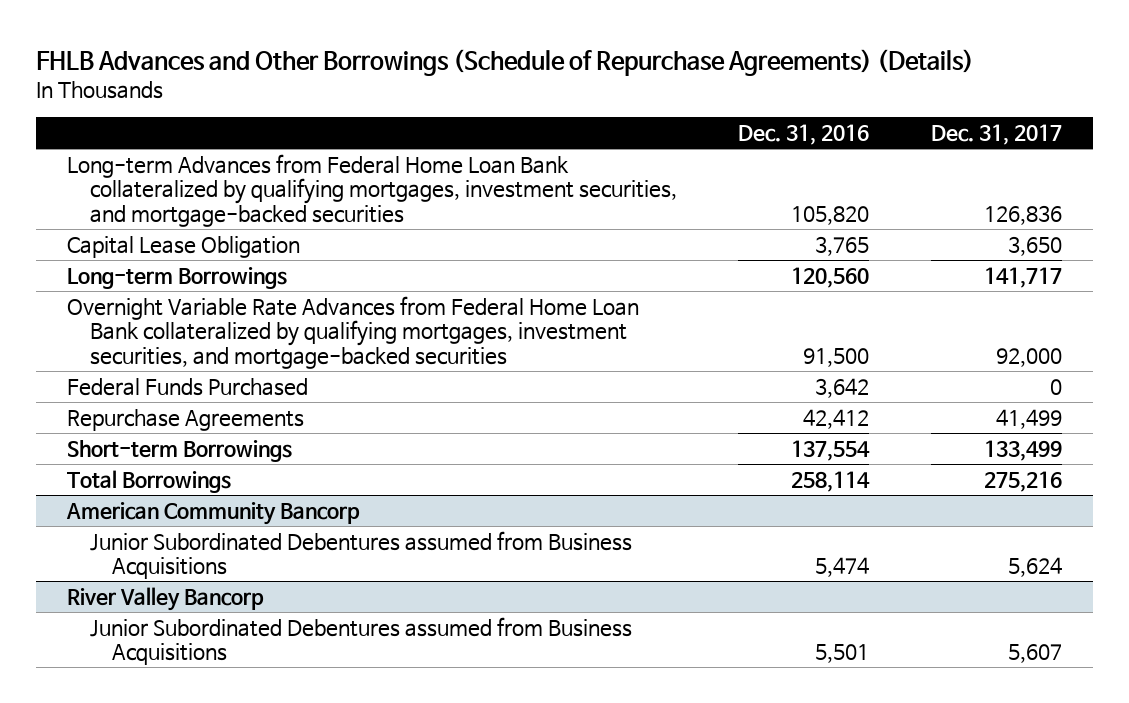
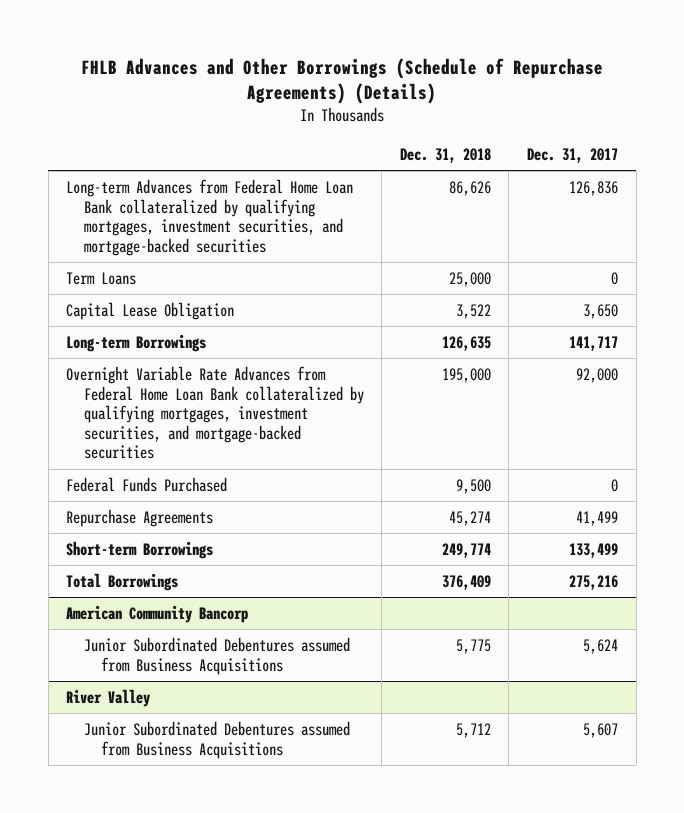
- | Dec. 31, 2016 | Dec. 31, 2017
+ | Dec. 31, 2018 | Dec. 31, 2017
+ Term Loans | 25,000 | 0
- River Valley Bancorp
+ River Valley

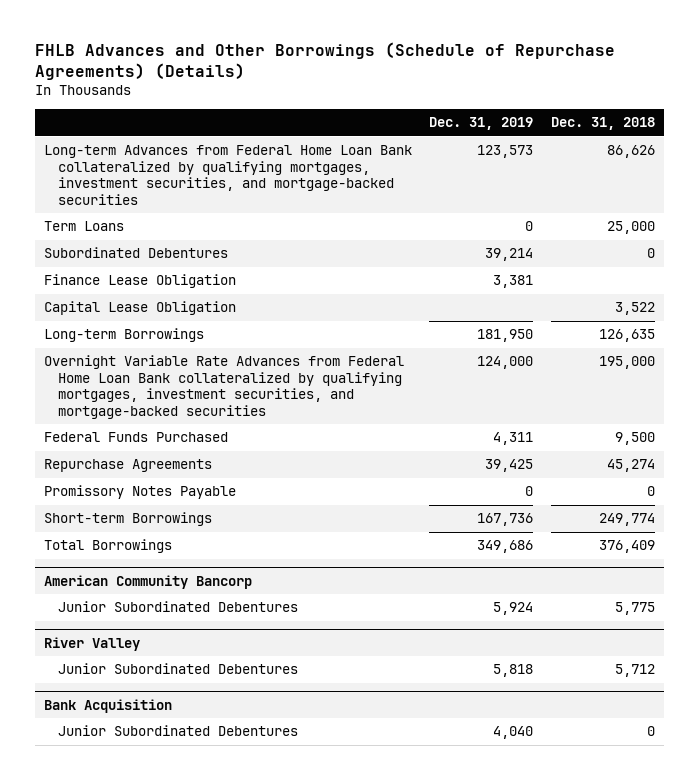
- | Dec. 31, 2018 | Dec. 31, 2017
+ | Dec. 31, 2019 | Dec. 31, 2018
+ Subordinated Debentures | 39,214 | 0
+ Finance Lease Obligation | 3,381 |
+ Promissory Notes Payable | 0 | 0
@ American Community Bancorp
- Junior Subordinated Debentures assumed from Business Acquisitions | 5,775 | 5,624
+ Junior Subordinated Debentures | 5,924 | 5,775
@ River Valley
- Junior Subordinated Debentures assumed from Business Acquisitions | 5,712 | 5,607
+ Junior Subordinated Debentures | 5,818 | 5,712
+ Bank Acquisition
+ Junior Subordinated Debentures | 4,040 | 0

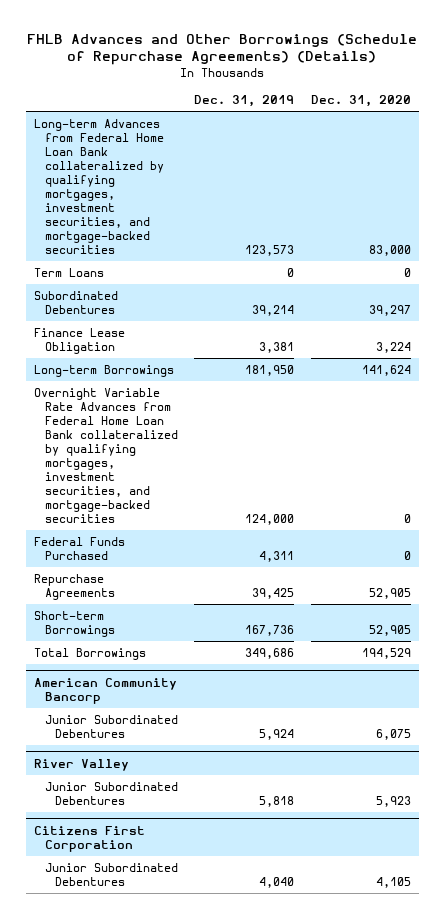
- | Dec. 31, 2019 | Dec. 31, 2018
+ | Dec. 31, 2019 | Dec. 31, 2020
- Capital Lease Obligation | | 3,522
- Promissory Notes Payable | 0 | 0
- Bank Acquisition
+ Citizens First Corporation

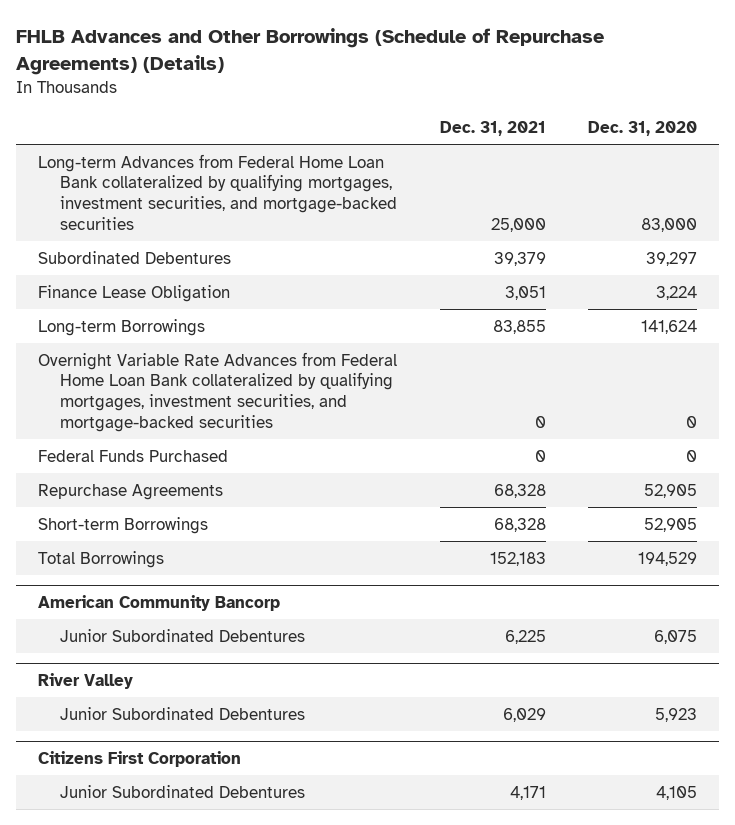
- | Dec. 31, 2019 | Dec. 31, 2020
+ | Dec. 31, 2021 | Dec. 31, 2020
- Term Loans | 0 | 0

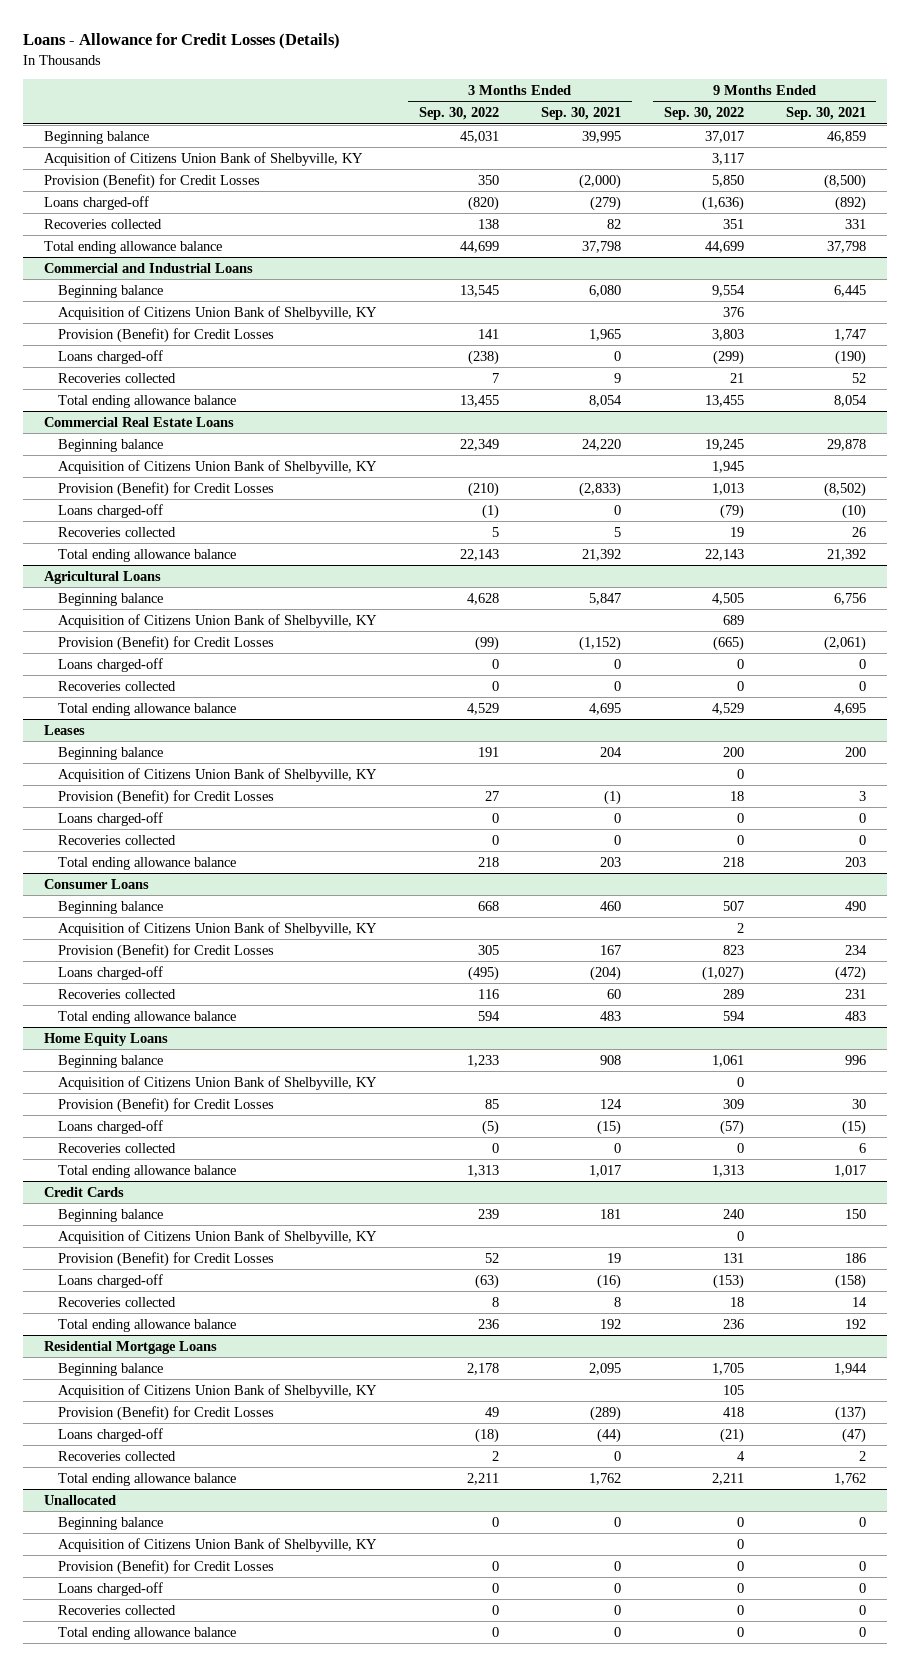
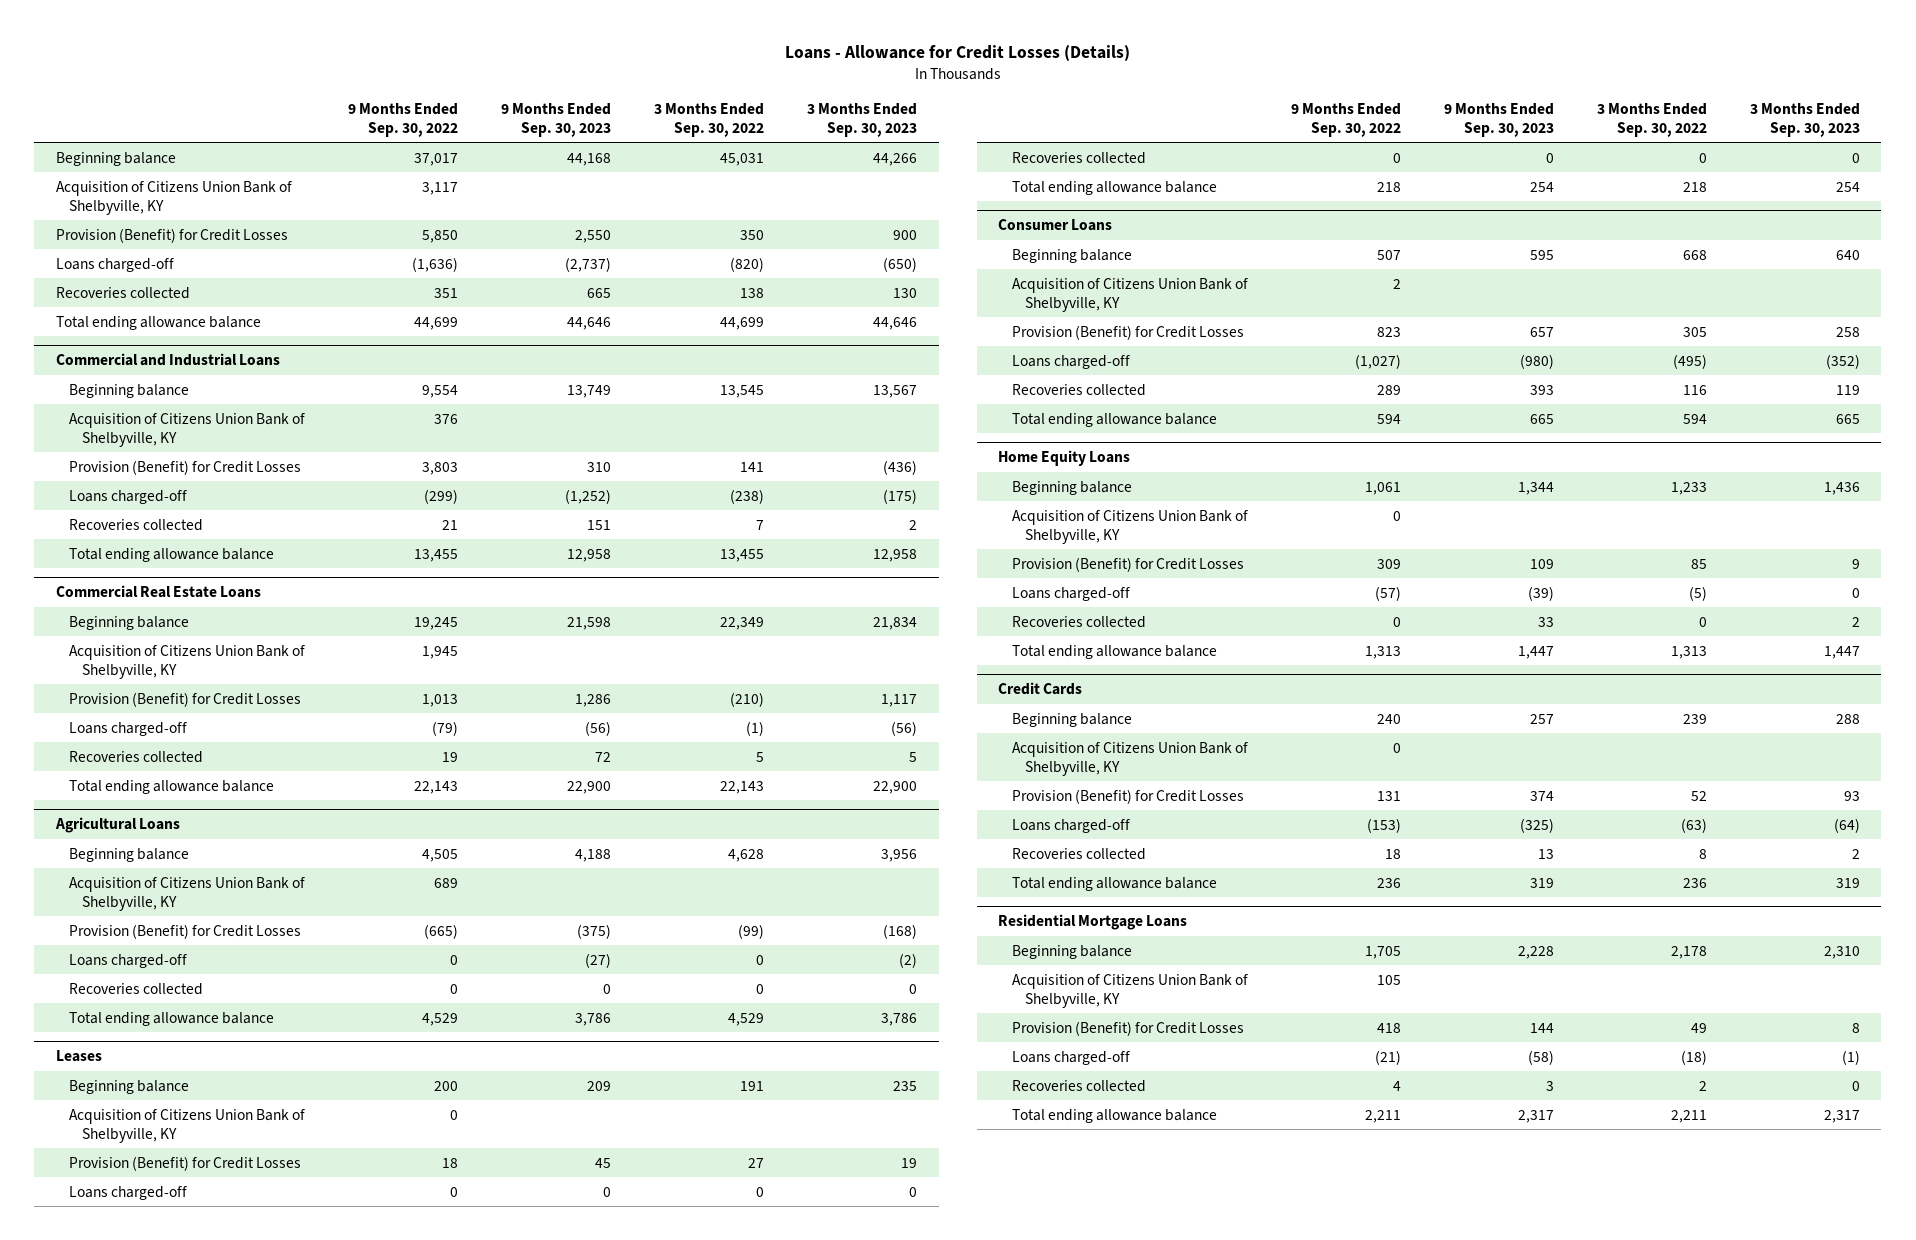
- | 3 Months Ended Sep. 30, 2022 | 3 Months Ended Sep. 30, 2021 | 9 Months Ended Sep. 30, 2022 | 9 Months Ended Sep. 30, 2021
+ | 9 Months Ended Sep. 30, 2022 | 9 Months Ended Sep. 30, 2023 | 3 Months Ended Sep. 30, 2022 | 3 Months Ended Sep. 30, 2023
- Unallocated
- Beginning balance | 0 | 0 | 0 | 0
- Acquisition of Citizens Union Bank of Shelbyville, KY | | | 0 |
- Provision (Benefit) for Credit Losses | 0 | 0 | 0 | 0
- Loans charged-off | 0 | 0 | 0 | 0
- Recoveries collected | 0 | 0 | 0 | 0
- Total ending allowance balance | 0 | 0 | 0 | 0

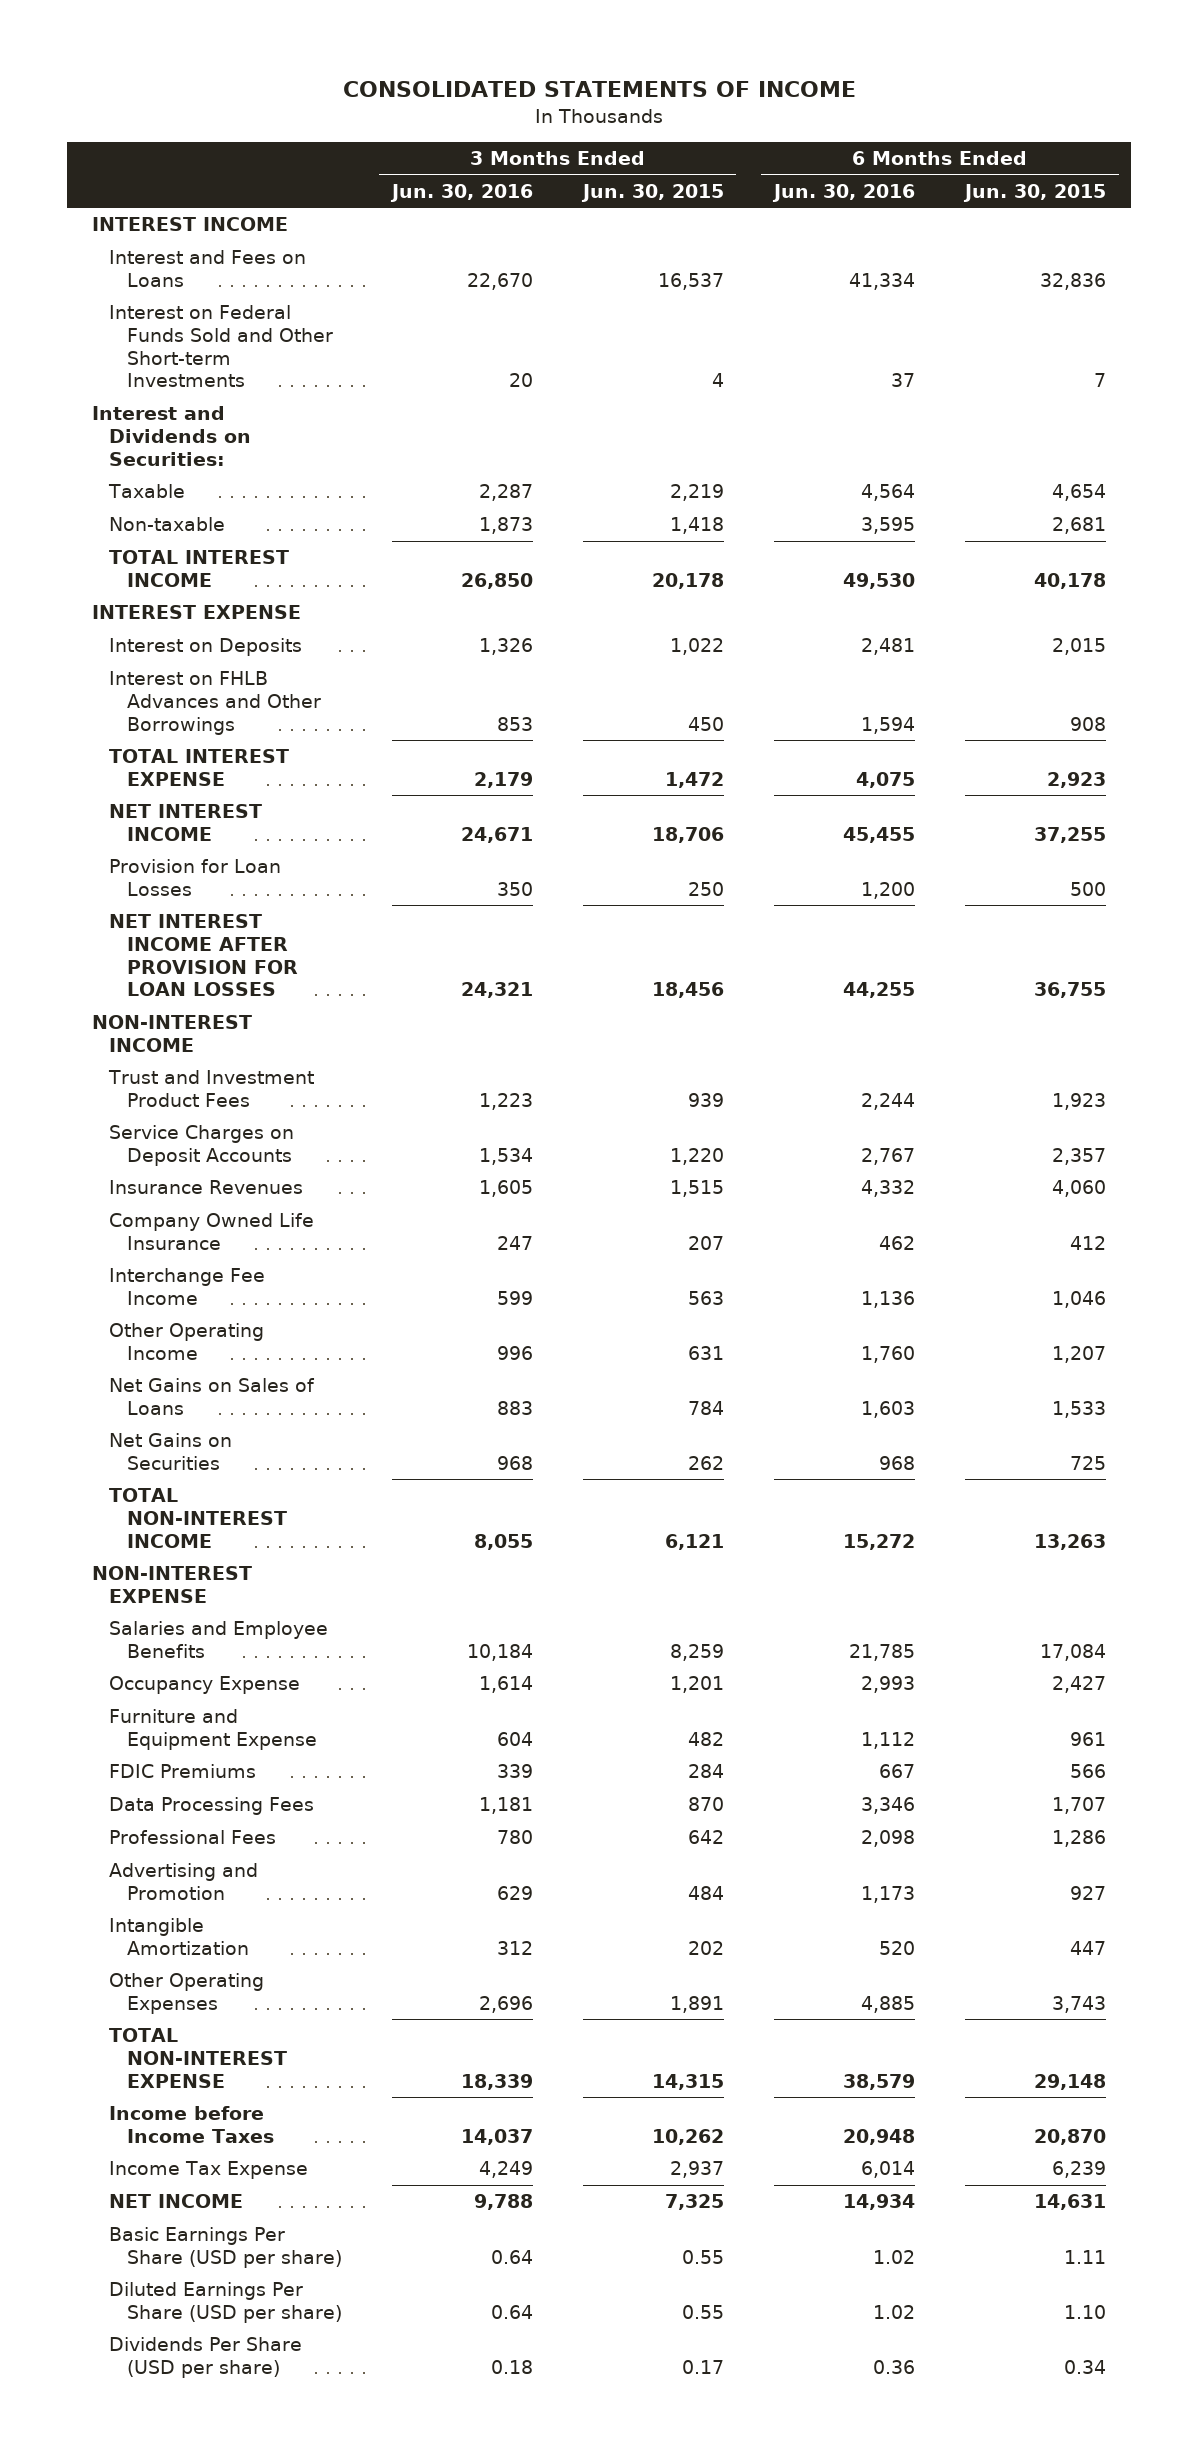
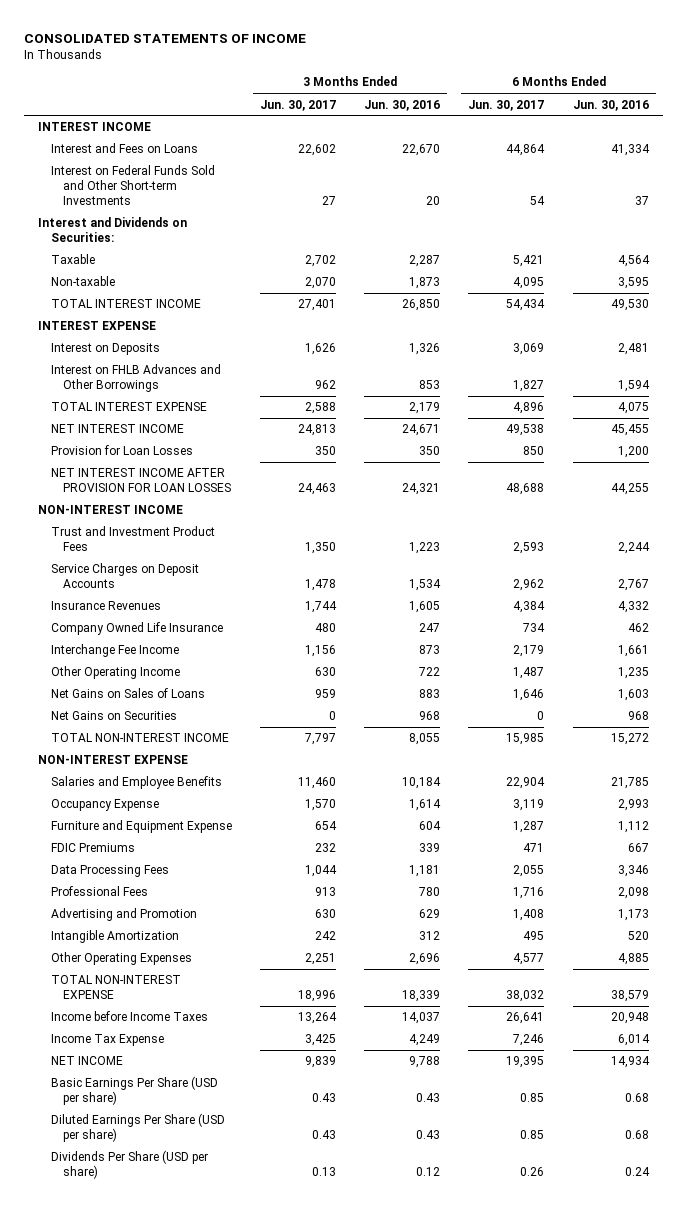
- | 3 Months Ended Jun. 30, 2016 | 3 Months Ended Jun. 30, 2015 | 6 Months Ended Jun. 30, 2016 | 6 Months Ended Jun. 30, 2015
+ | 3 Months Ended Jun. 30, 2017 | 3 Months Ended Jun. 30, 2016 | 6 Months Ended Jun. 30, 2017 | 6 Months Ended Jun. 30, 2016
- Interchange Fee Income | 599 | 563 | 1,136 | 1,046
- Other Operating Income | 996 | 631 | 1,760 | 1,207
+ Interchange Fee Income | 1,156 | 873 | 2,179 | 1,661
+ Other Operating Income | 630 | 722 | 1,487 | 1,235
- Basic Earnings Per Share (USD per share) | 0.64 | 0.55 | 1.02 | 1.11
- Diluted Earnings Per Share (USD per share) | 0.64 | 0.55 | 1.02 | 1.10
- Dividends Per Share (USD per share) | 0.18 | 0.17 | 0.36 | 0.34
+ Basic Earnings Per Share (USD per share) | 0.43 | 0.43 | 0.85 | 0.68
+ Diluted Earnings Per Share (USD per share) | 0.43 | 0.43 | 0.85 | 0.68
+ Dividends Per Share (USD per share) | 0.13 | 0.12 | 0.26 | 0.24

